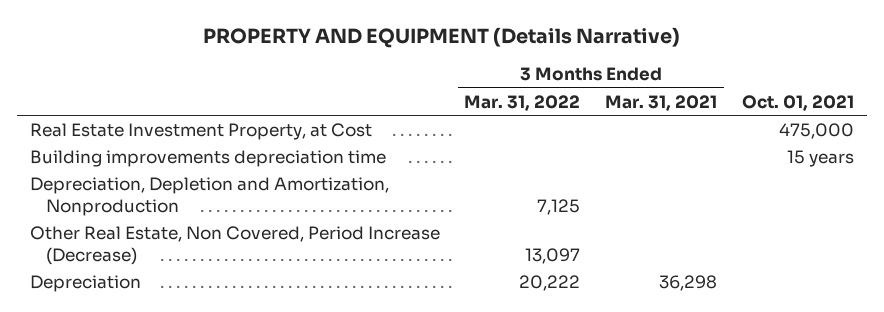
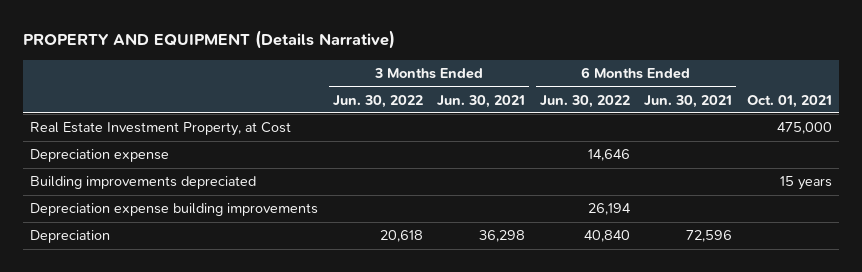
- | 3 Months Ended Mar. 31, 2022 | 3 Months Ended Mar. 31, 2021 | Oct. 01, 2021
+ | 3 Months Ended Jun. 30, 2022 | 3 Months Ended Jun. 30, 2021 | 6 Months Ended Jun. 30, 2022 | 6 Months Ended Jun. 30, 2021 | Oct. 01, 2021
- Building improvements depreciation time | | | 15 years
- Depreciation, Depletion and Amortization, Nonproduction | 7,125 | |
- Other Real Estate, Non Covered, Period Increase (Decrease) | 13,097 | |
+ Depreciation expense | | | 14,646 | |
+ Building improvements depreciated | | | | | 15 years
+ Depreciation expense building improvements | | | 26,194 | |

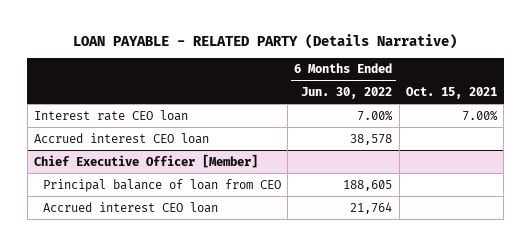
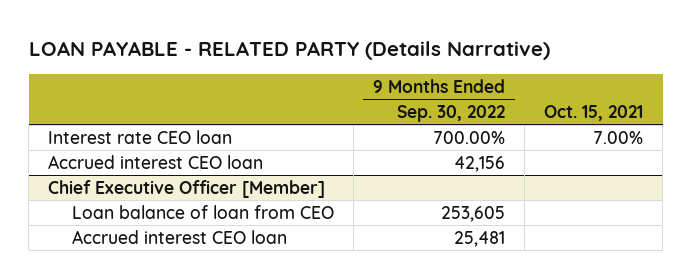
- | 6 Months Ended Jun. 30, 2022 | Oct. 15, 2021
+ | 9 Months Ended Sep. 30, 2022 | Oct. 15, 2021
@ Chief Executive Officer [Member]
- Principal balance of loan from CEO | 188,605 |
+ Loan balance of loan from CEO | 253,605 |

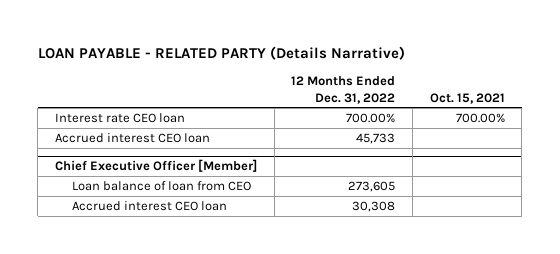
- | 9 Months Ended Sep. 30, 2022 | Oct. 15, 2021
+ | 12 Months Ended Dec. 31, 2022 | Oct. 15, 2021
- Interest rate CEO loan | 700.00% | 7.00%
+ Interest rate CEO loan | 700.00% | 700.00%

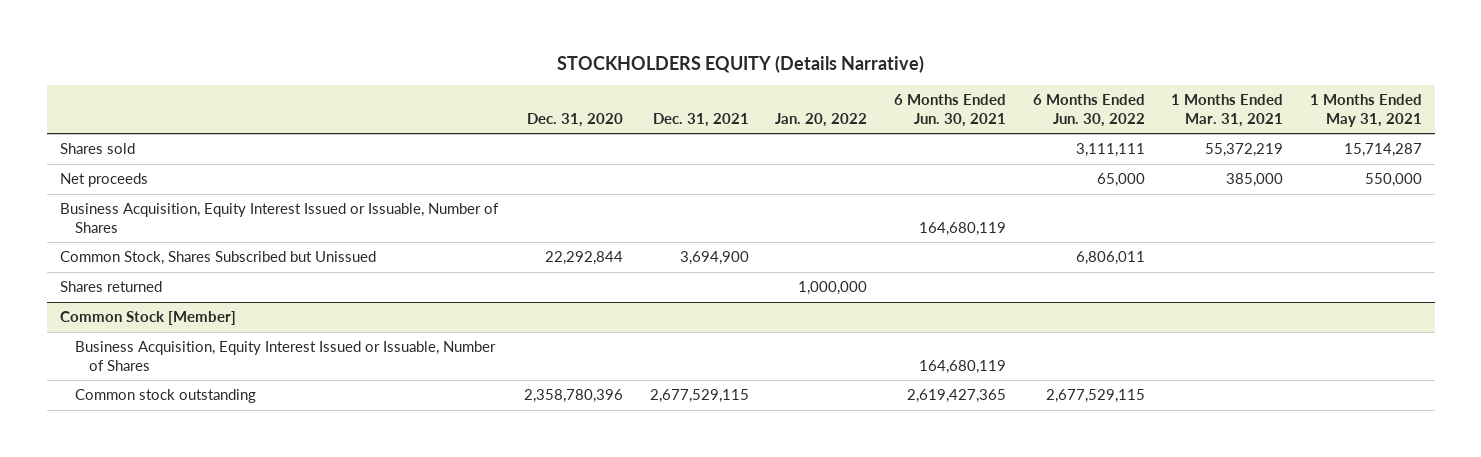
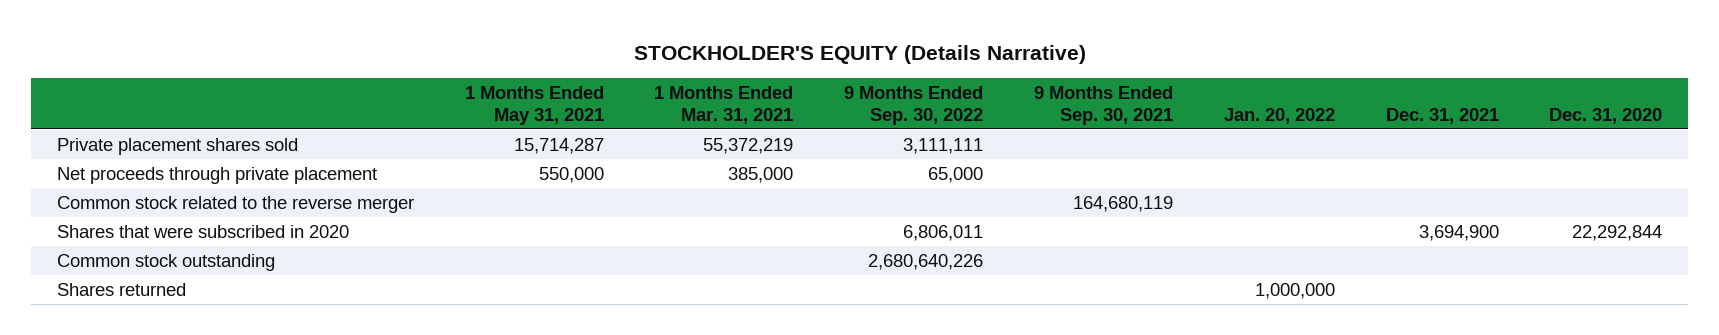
- STOCKHOLDERS EQUITY (Details Narrative)
+ STOCKHOLDER'S EQUITY (Details Narrative)
- | Dec. 31, 2020 | Dec. 31, 2021 | Jan. 20, 2022 | 6 Months Ended Jun. 30, 2021 | 6 Months Ended Jun. 30, 2022 | 1 Months Ended Mar. 31, 2021 | 1 Months Ended May 31, 2021
+ | 1 Months Ended May 31, 2021 | 1 Months Ended Mar. 31, 2021 | 9 Months Ended Sep. 30, 2022 | 9 Months Ended Sep. 30, 2021 | Jan. 20, 2022 | Dec. 31, 2021 | Dec. 31, 2020
- Shares sold | | | | | 3,111,111 | 55,372,219 | 15,714,287
- Net proceeds | | | | | 65,000 | 385,000 | 550,000
- Business Acquisition, Equity Interest Issued or Issuable, Number of Shares | | | | 164,680,119 | | |
- Common Stock, Shares Subscribed but Unissued | 22,292,844 | 3,694,900 | | | 6,806,011 | |
+ Private placement shares sold | 15,714,287 | 55,372,219 | 3,111,111 | | | |
+ Net proceeds through private placement | 550,000 | 385,000 | 65,000 | | | |
+ Common stock related to the reverse merger | | | | 164,680,119 | | |
+ Shares that were subscribed in 2020 | | | 6,806,011 | | | 3,694,900 | 22,292,844
+ Common stock outstanding | | | 2,680,640,226 | | | |
- Common Stock [Member]
- Business Acquisition, Equity Interest Issued or Issuable, Number of Shares | | | | 164,680,119 | | |
- Common stock outstanding | 2,358,780,396 | 2,677,529,115 | | 2,619,427,365 | 2,677,529,115 | |

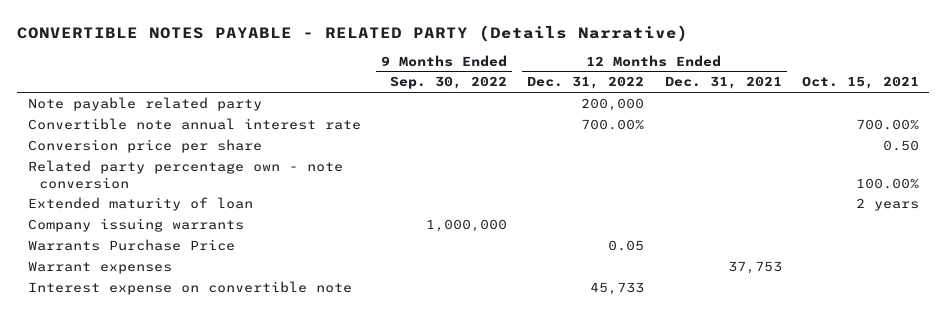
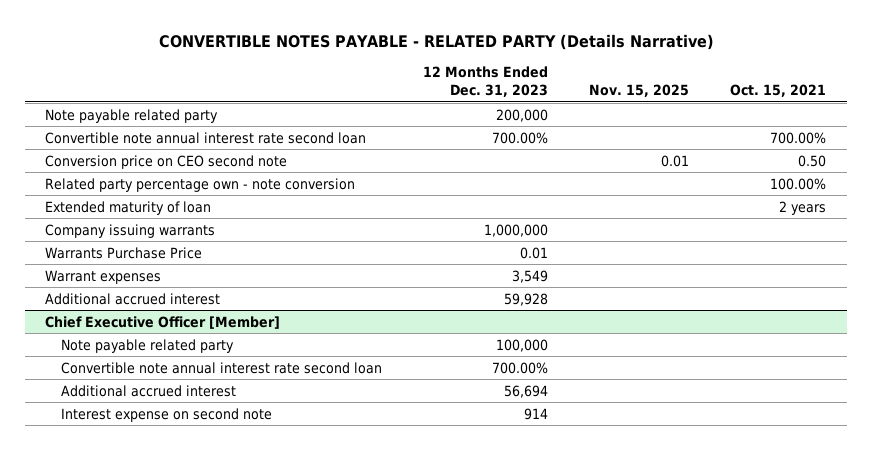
- | 9 Months Ended Sep. 30, 2022 | 12 Months Ended Dec. 31, 2022 | 12 Months Ended Dec. 31, 2021 | Oct. 15, 2021
+ | 12 Months Ended Dec. 31, 2023 | Nov. 15, 2025 | Oct. 15, 2021
- Convertible note annual interest rate | | 700.00% | | 700.00%
- Conversion price per share | | | | 0.50
+ Convertible note annual interest rate second loan | 700.00% | | 700.00%
+ Conversion price on CEO second note | | 0.01 | 0.50
- Interest expense on convertible note | | 45,733 | |
+ Additional accrued interest | 59,928 | |
+ Chief Executive Officer [Member]
+ Note payable related party | 100,000 | |
+ Convertible note annual interest rate second loan | 700.00% | |
+ Additional accrued interest | 56,694 | |
+ Interest expense on second note | 914 | |

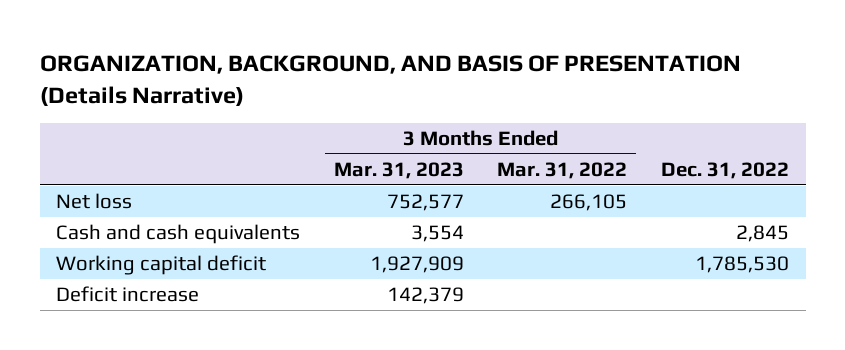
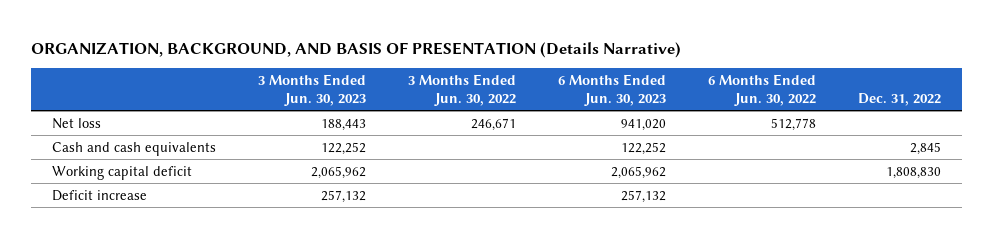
- | 3 Months Ended Mar. 31, 2023 | 3 Months Ended Mar. 31, 2022 | Dec. 31, 2022
+ | 3 Months Ended Jun. 30, 2023 | 3 Months Ended Jun. 30, 2022 | 6 Months Ended Jun. 30, 2023 | 6 Months Ended Jun. 30, 2022 | Dec. 31, 2022
- Working capital deficit | 1,927,909 | | 1,785,530
+ Working capital deficit | 2,065,962 | | 2,065,962 | | 1,808,830

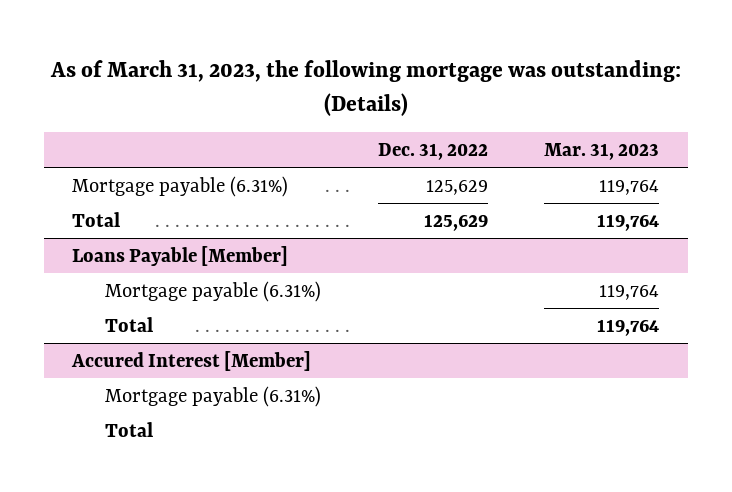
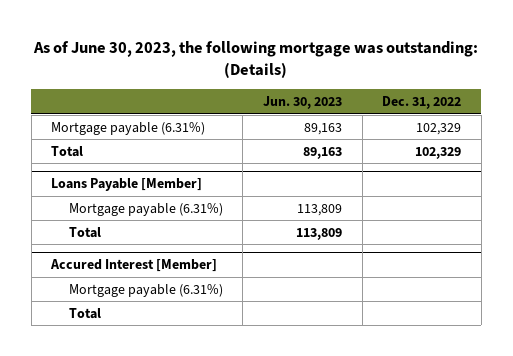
- As of March 31, 2023, the following mortgage was outstanding: (Details)
+ As of June 30, 2023, the following mortgage was outstanding: (Details)
- | Dec. 31, 2022 | Mar. 31, 2023
+ | Jun. 30, 2023 | Dec. 31, 2022
- Mortgage payable (6.31%) | 125,629 | 119,764
- Total | 125,629 | 119,764
+ Mortgage payable (6.31%) | 89,163 | 102,329
+ Total | 89,163 | 102,329

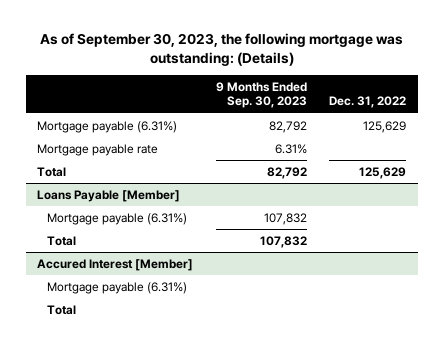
- As of June 30, 2023, the following mortgage was outstanding: (Details)
+ As of September 30, 2023, the following mortgage was outstanding: (Details)
- | Jun. 30, 2023 | Dec. 31, 2022
+ | 9 Months Ended Sep. 30, 2023 | Dec. 31, 2022
- Mortgage payable (6.31%) | 89,163 | 102,329
- Total | 89,163 | 102,329
+ Mortgage payable (6.31%) | 82,792 | 125,629
+ Mortgage payable rate | 6.31% |
+ Total | 82,792 | 125,629

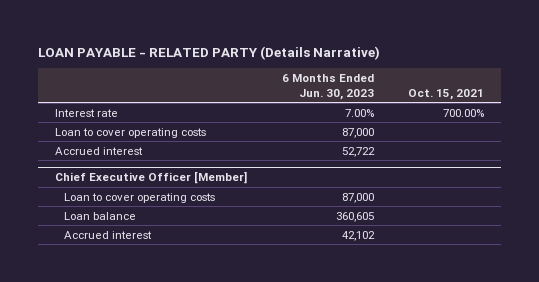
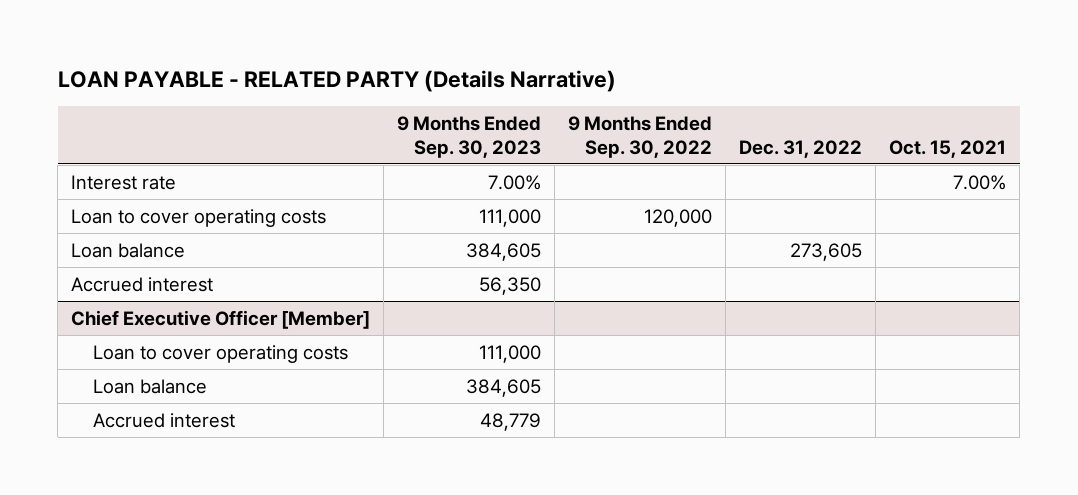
- | 6 Months Ended Jun. 30, 2023 | Oct. 15, 2021
+ | 9 Months Ended Sep. 30, 2023 | 9 Months Ended Sep. 30, 2022 | Dec. 31, 2022 | Oct. 15, 2021
- Interest rate | 7.00% | 700.00%
+ Interest rate | 7.00% | | | 7.00%
+ Loan balance | 384,605 | | 273,605 |

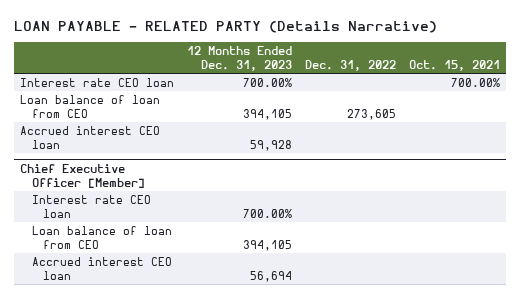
- | 9 Months Ended Sep. 30, 2023 | 9 Months Ended Sep. 30, 2022 | Dec. 31, 2022 | Oct. 15, 2021
+ | 12 Months Ended Dec. 31, 2023 | Dec. 31, 2022 | Oct. 15, 2021
- Interest rate | 7.00% | | | 7.00%
- Loan to cover operating costs | 111,000 | 120,000 | |
- Loan balance | 384,605 | | 273,605 |
- Accrued interest | 56,350 | | |
+ Interest rate CEO loan | 700.00% | | 700.00%
+ Loan balance of loan from CEO | 394,105 | 273,605 |
+ Accrued interest CEO loan | 59,928 | |
@ Chief Executive Officer [Member]
- Loan to cover operating costs | 111,000 | | |
- Loan balance | 384,605 | | |
- Accrued interest | 48,779 | | |
+ Interest rate CEO loan | 700.00% | |
+ Loan balance of loan from CEO | 394,105 | |
+ Accrued interest CEO loan | 56,694 | |

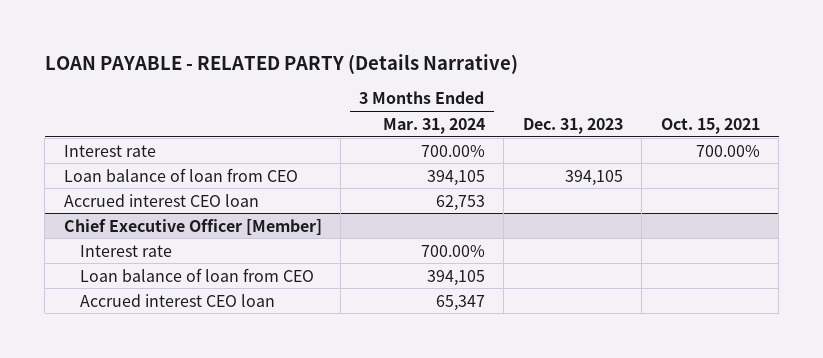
- | 12 Months Ended Dec. 31, 2023 | Dec. 31, 2022 | Oct. 15, 2021
+ | 3 Months Ended Mar. 31, 2024 | Dec. 31, 2023 | Oct. 15, 2021
- Interest rate CEO loan | 700.00% | | 700.00%
+ Interest rate | 700.00% | | 700.00%
@ Chief Executive Officer [Member]
- Interest rate CEO loan | 700.00% | |
+ Interest rate | 700.00% | |

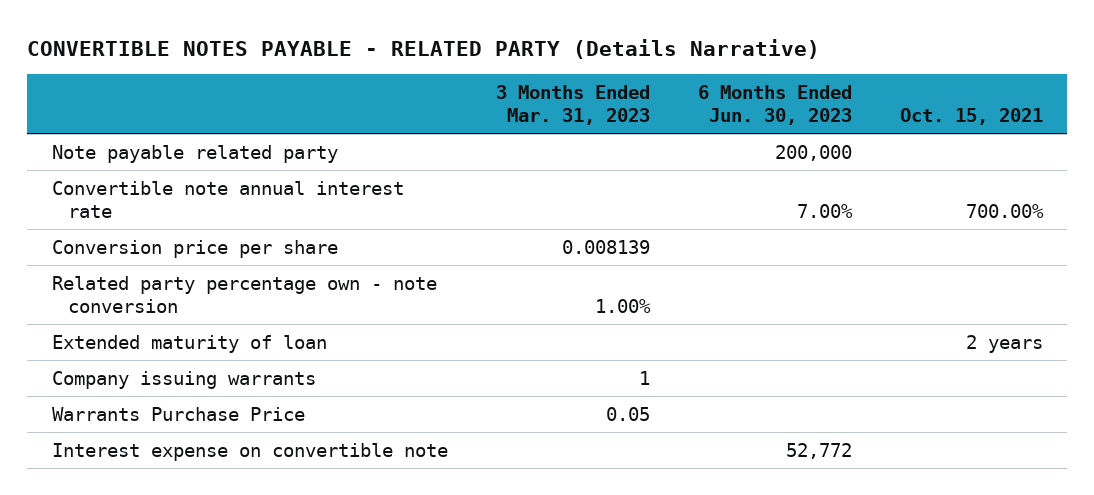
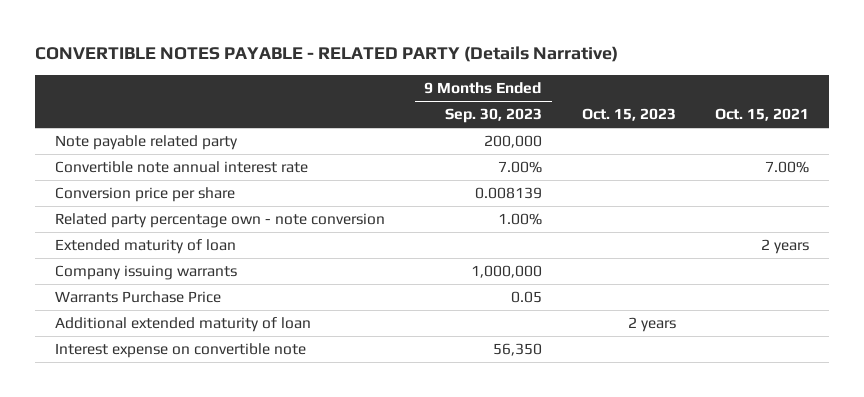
- | 3 Months Ended Mar. 31, 2023 | 6 Months Ended Jun. 30, 2023 | Oct. 15, 2021
+ | 9 Months Ended Sep. 30, 2023 | Oct. 15, 2023 | Oct. 15, 2021
- Convertible note annual interest rate | | 7.00% | 700.00%
+ Convertible note annual interest rate | 7.00% | | 7.00%
+ Additional extended maturity of loan | | 2 years |

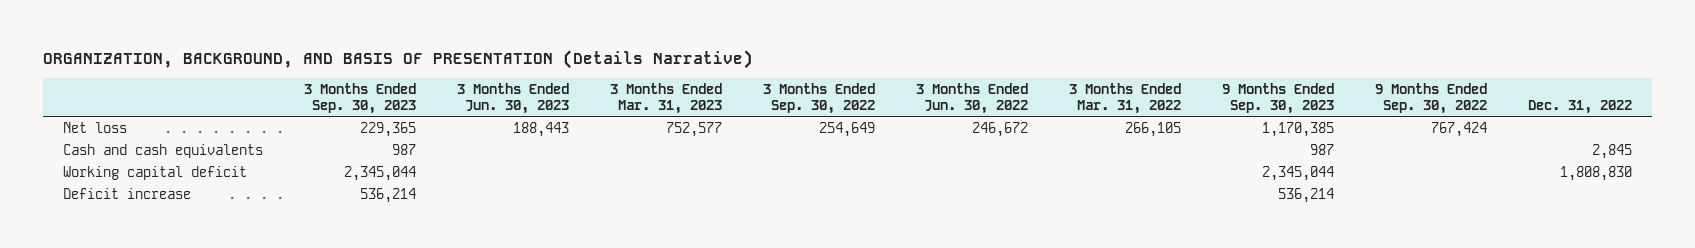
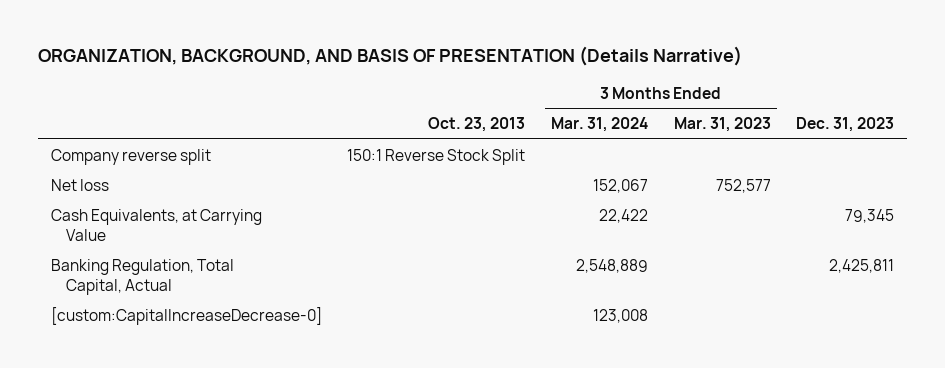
- | 3 Months Ended Sep. 30, 2023 | 3 Months Ended Jun. 30, 2023 | 3 Months Ended Mar. 31, 2023 | 3 Months Ended Sep. 30, 2022 | 3 Months Ended Jun. 30, 2022 | 3 Months Ended Mar. 31, 2022 | 9 Months Ended Sep. 30, 2023 | 9 Months Ended Sep. 30, 2022 | Dec. 31, 2022
+ | Oct. 23, 2013 | 3 Months Ended Mar. 31, 2024 | 3 Months Ended Mar. 31, 2023 | Dec. 31, 2023
+ Company reverse split | 150:1 Reverse Stock Split | | |
- Cash and cash equivalents | 987 | | | | | | 987 | | 2,845
- Working capital deficit | 2,345,044 | | | | | | 2,345,044 | | 1,808,830
- Deficit increase | 536,214 | | | | | | 536,214 | |
+ Cash Equivalents, at Carrying Value | | 22,422 | | 79,345
+ Banking Regulation, Total Capital, Actual | | 2,548,889 | | 2,425,811
+ [custom:CapitalIncreaseDecrease-0] | | 123,008 | |

